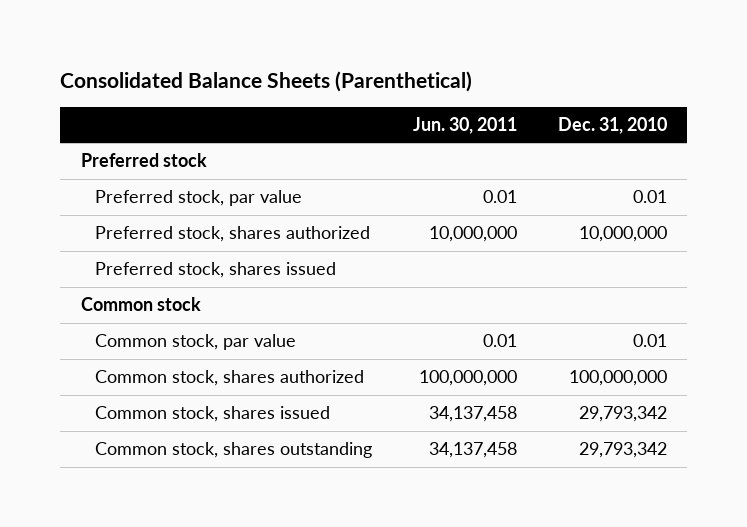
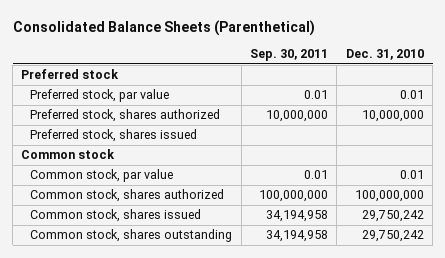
- | Jun. 30, 2011 | Dec. 31, 2010
+ | Sep. 30, 2011 | Dec. 31, 2010
- Common stock, shares issued | 34,137,458 | 29,793,342
- Common stock, shares outstanding | 34,137,458 | 29,793,342
+ Common stock, shares issued | 34,194,958 | 29,750,242
+ Common stock, shares outstanding | 34,194,958 | 29,750,242

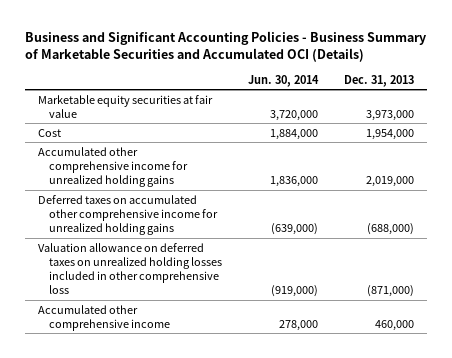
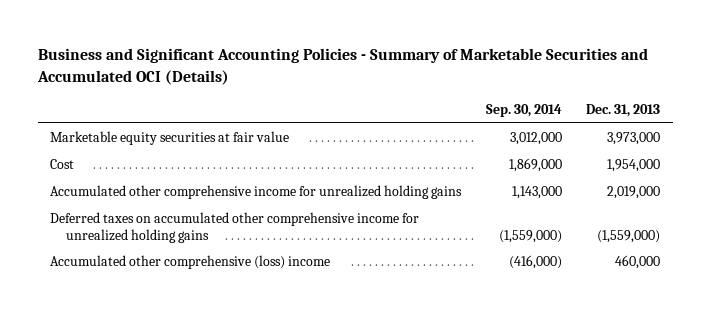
- Business and Significant Accounting Policies - Business Summary of Marketable Securities and Accumulated OCI (Details)
+ Business and Significant Accounting Policies - Summary of Marketable Securities and Accumulated OCI (Details)
- | Jun. 30, 2014 | Dec. 31, 2013
+ | Sep. 30, 2014 | Dec. 31, 2013
- Deferred taxes on accumulated other comprehensive income for unrealized holding gains | (639,000) | (688,000)
- Valuation allowance on deferred taxes on unrealized holding losses included in other comprehensive loss | (919,000) | (871,000)
- Accumulated other comprehensive income | 278,000 | 460,000
+ Deferred taxes on accumulated other comprehensive income for unrealized holding gains | (1,559,000) | (1,559,000)
+ Accumulated other comprehensive (loss) income | (416,000) | 460,000

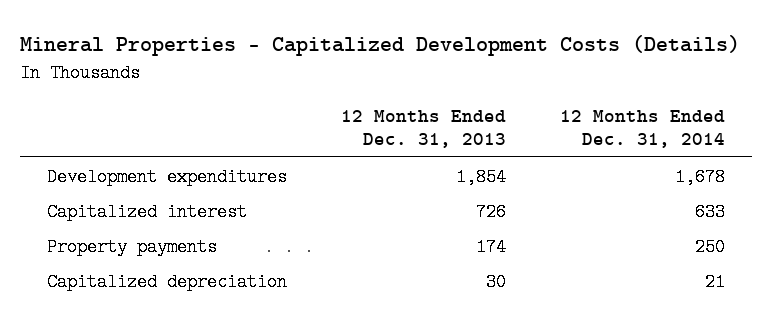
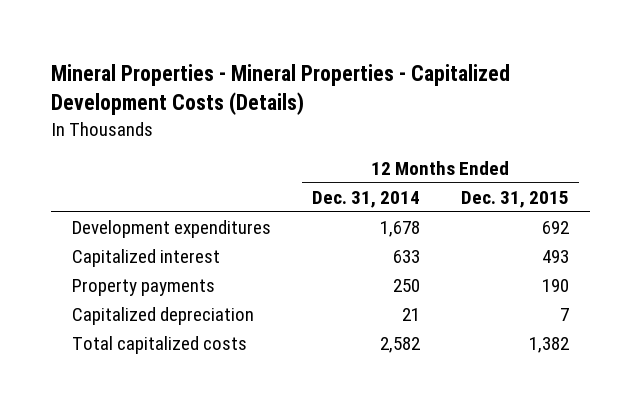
- Mineral Properties - Capitalized Development Costs (Details)
+ Mineral Properties - Mineral Properties - Capitalized Development Costs (Details)
- | 12 Months Ended Dec. 31, 2013 | 12 Months Ended Dec. 31, 2014
+ | 12 Months Ended Dec. 31, 2014 | 12 Months Ended Dec. 31, 2015
+ Total capitalized costs | 2,582 | 1,382

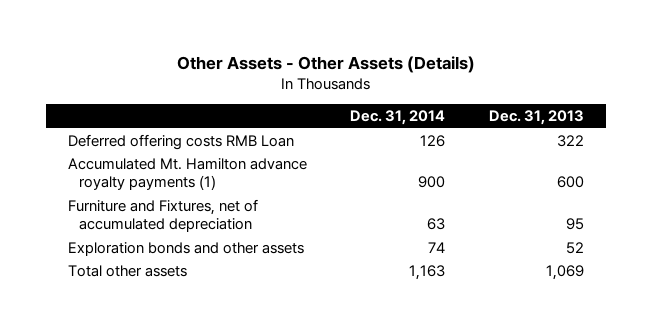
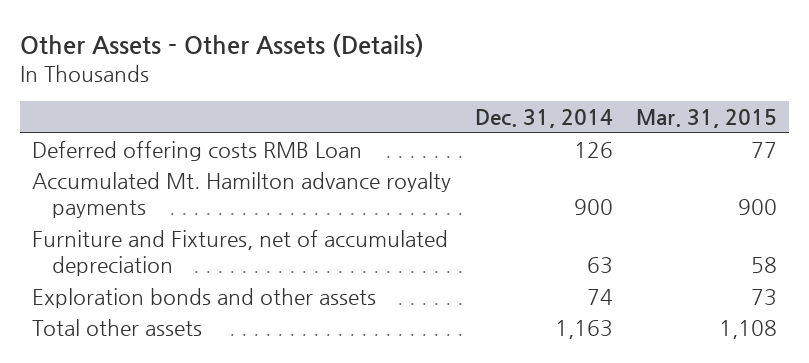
- | Dec. 31, 2014 | Dec. 31, 2013
+ | Dec. 31, 2014 | Mar. 31, 2015
- Accumulated Mt. Hamilton advance royalty payments (1) | 900 | 600
+ Accumulated Mt. Hamilton advance royalty payments | 900 | 900

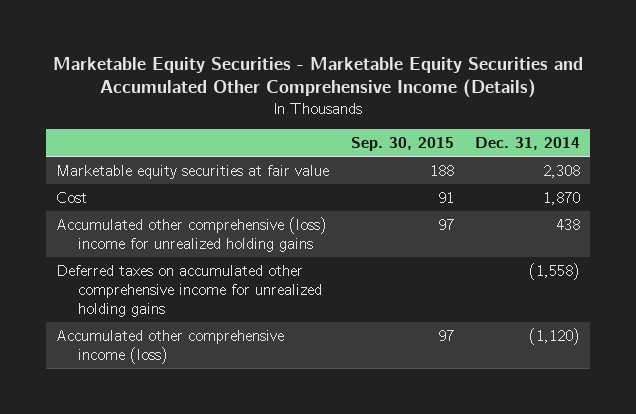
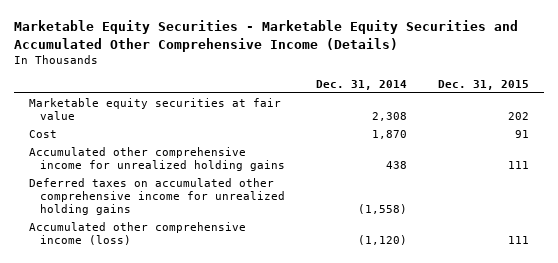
- | Sep. 30, 2015 | Dec. 31, 2014
+ | Dec. 31, 2014 | Dec. 31, 2015
- Accumulated other comprehensive (loss) income for unrealized holding gains | 97 | 438
+ Accumulated other comprehensive income for unrealized holding gains | 438 | 111

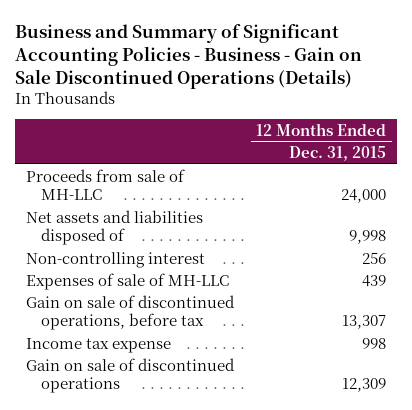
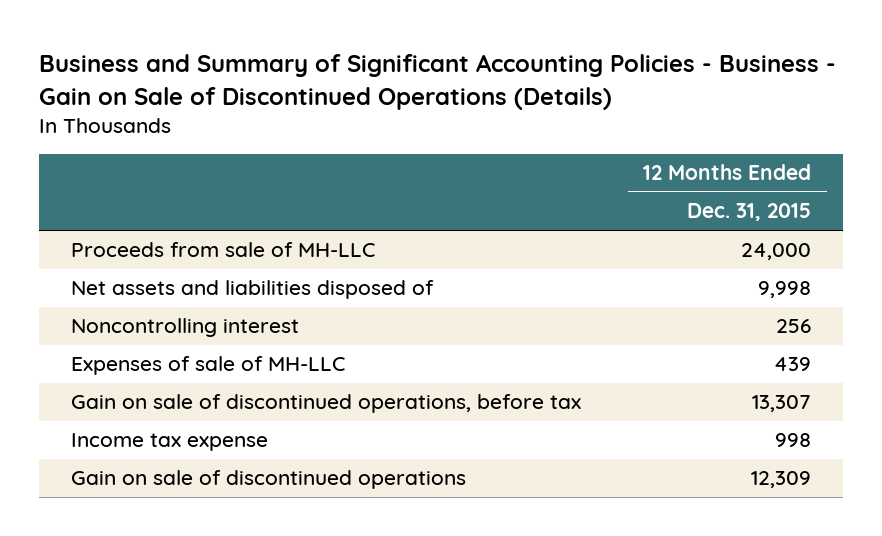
- Business and Summary of Significant Accounting Policies - Business - Gain on Sale Discontinued Operations (Details)
+ Business and Summary of Significant Accounting Policies - Business - Gain on Sale of Discontinued Operations (Details)
- Non-controlling interest | 256
+ Noncontrolling interest | 256

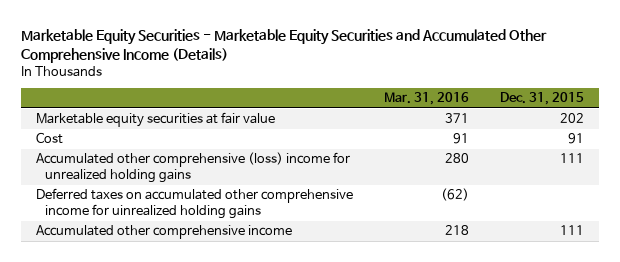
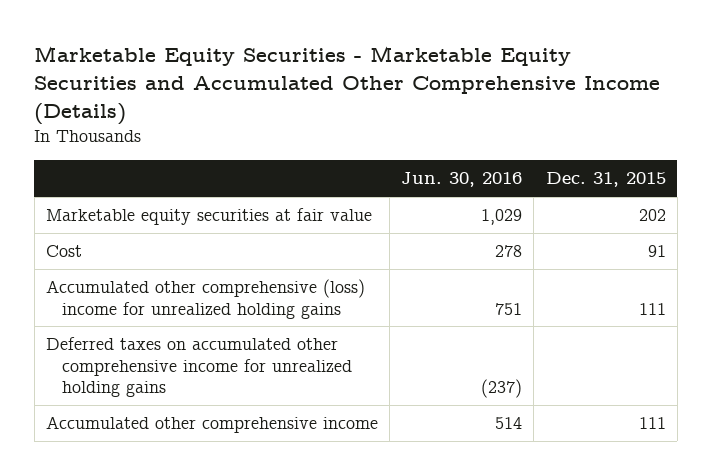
- | Mar. 31, 2016 | Dec. 31, 2015
+ | Jun. 30, 2016 | Dec. 31, 2015
- Deferred taxes on accumulated other comprehensive income for uinrealized holding gains | (62) |
+ Deferred taxes on accumulated other comprehensive income for unrealized holding gains | (237) |

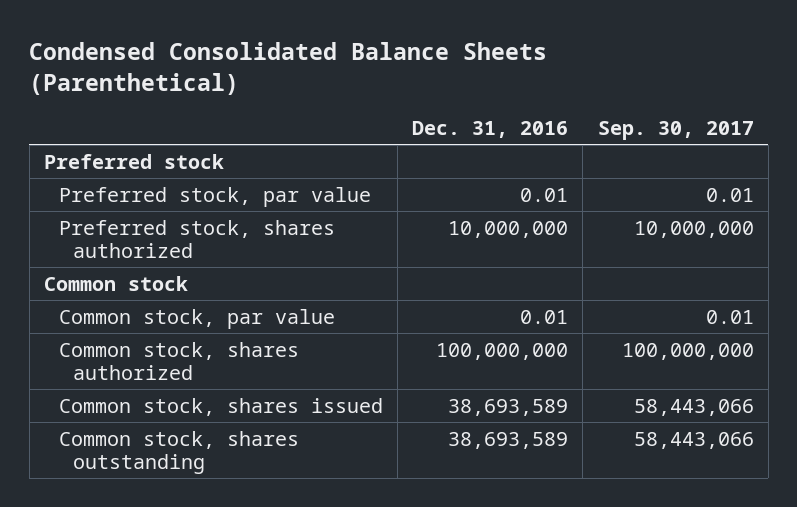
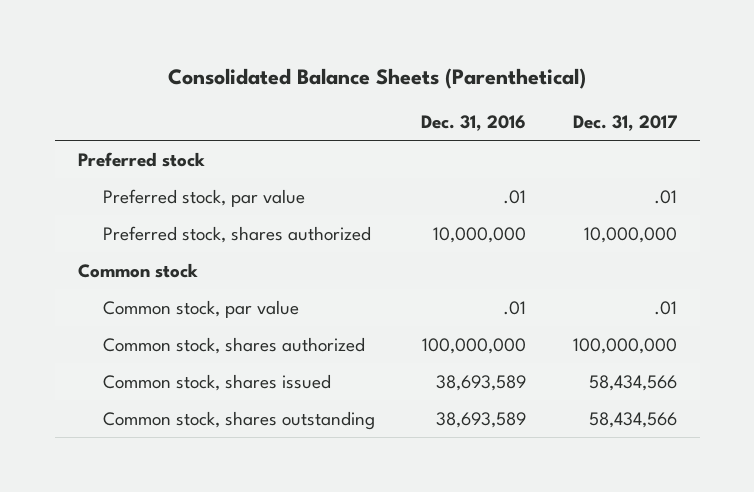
- Condensed Consolidated Balance Sheets (Parenthetical)
+ Consolidated Balance Sheets (Parenthetical)
- | Dec. 31, 2016 | Sep. 30, 2017
+ | Dec. 31, 2016 | Dec. 31, 2017
- Preferred stock, par value | 0.01 | 0.01
+ Preferred stock, par value | .01 | .01
- Common stock, par value | 0.01 | 0.01
+ Common stock, par value | .01 | .01

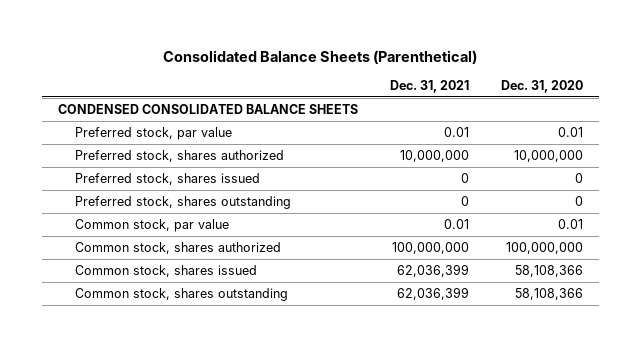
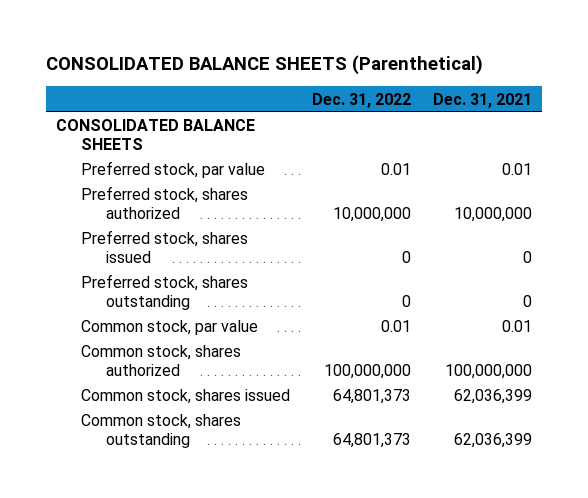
- Consolidated Balance Sheets (Parenthetical)
+ CONSOLIDATED BALANCE SHEETS (Parenthetical)
- | Dec. 31, 2021 | Dec. 31, 2020
+ | Dec. 31, 2022 | Dec. 31, 2021
- CONDENSED CONSOLIDATED BALANCE SHEETS
+ CONSOLIDATED BALANCE SHEETS

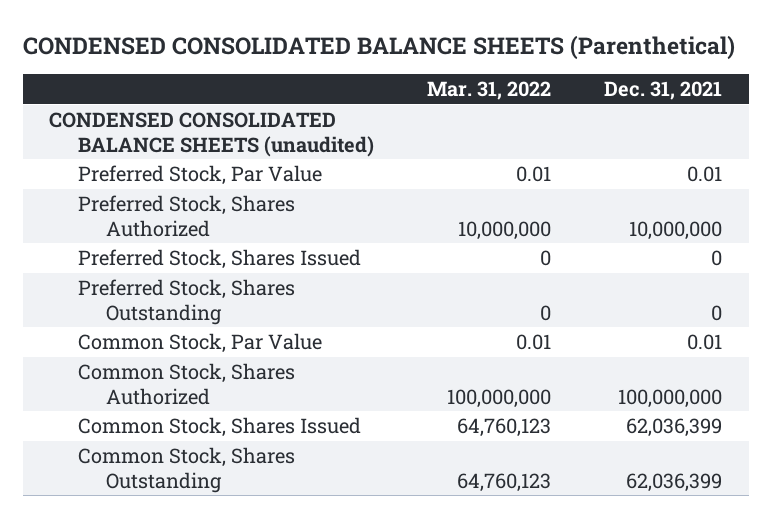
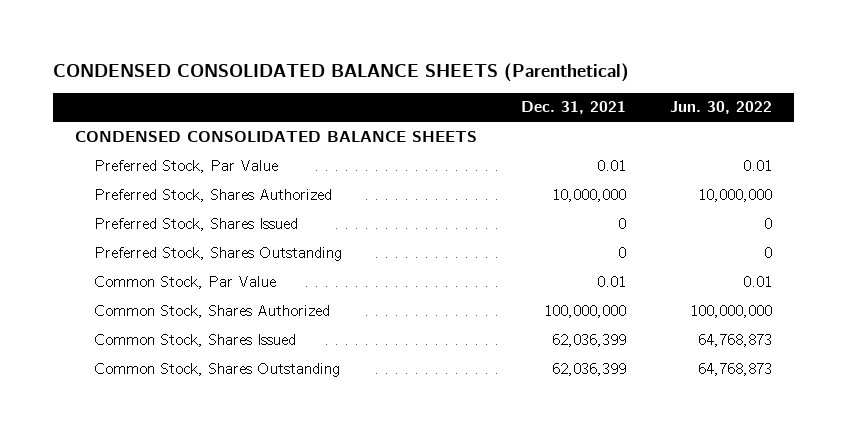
- | Mar. 31, 2022 | Dec. 31, 2021
+ | Dec. 31, 2021 | Jun. 30, 2022
- CONDENSED CONSOLIDATED BALANCE SHEETS (unaudited)
+ CONDENSED CONSOLIDATED BALANCE SHEETS

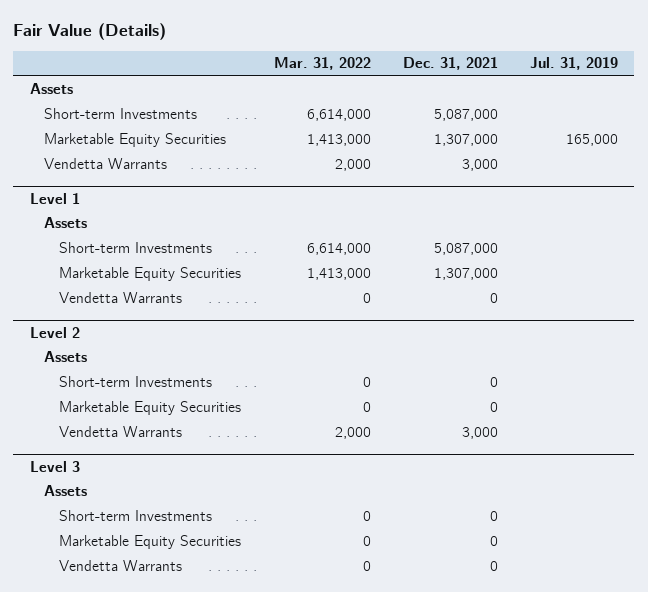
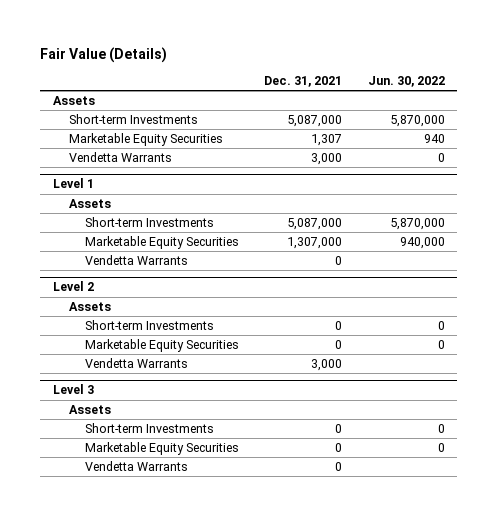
- | Mar. 31, 2022 | Dec. 31, 2021 | Jul. 31, 2019
+ | Dec. 31, 2021 | Jun. 30, 2022
- Marketable Equity Securities | 1,413,000 | 1,307,000 | 165,000
+ Marketable Equity Securities | 1,307 | 940

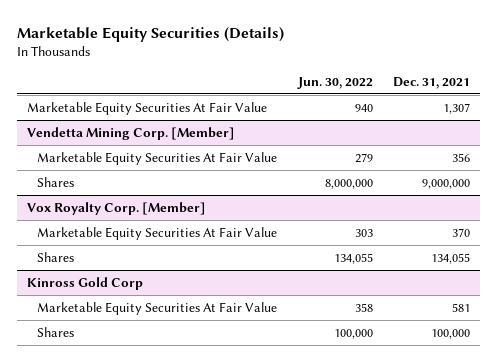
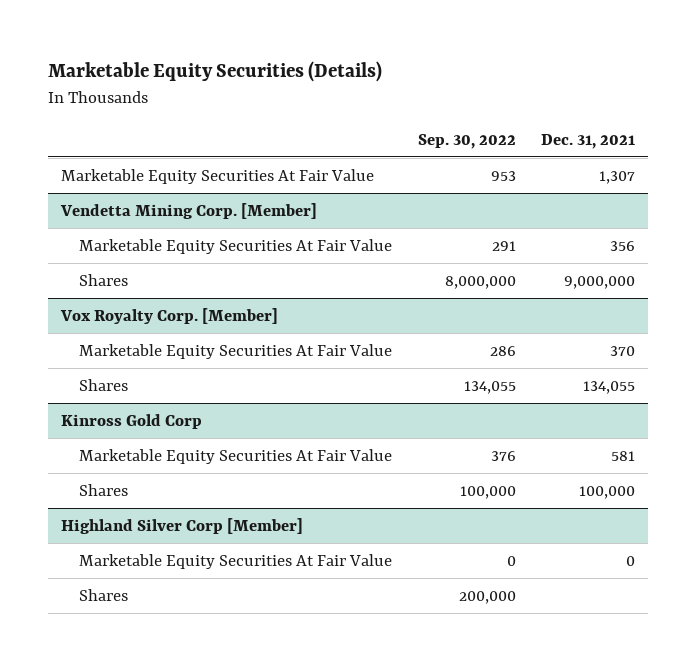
- | Jun. 30, 2022 | Dec. 31, 2021
+ | Sep. 30, 2022 | Dec. 31, 2021
+ Highland Silver Corp [Member]
+ Marketable Equity Securities At Fair Value | 0 | 0
+ Shares | 200,000 |

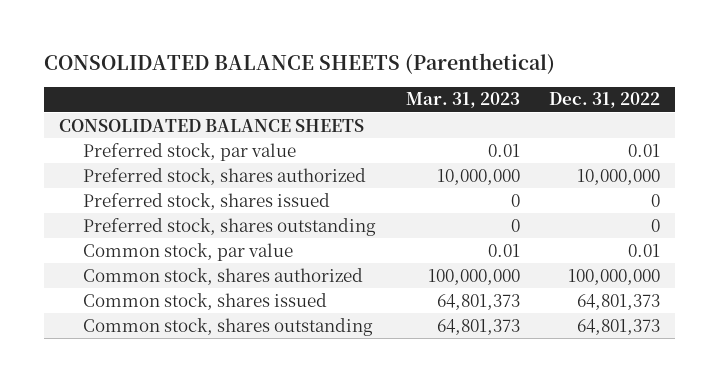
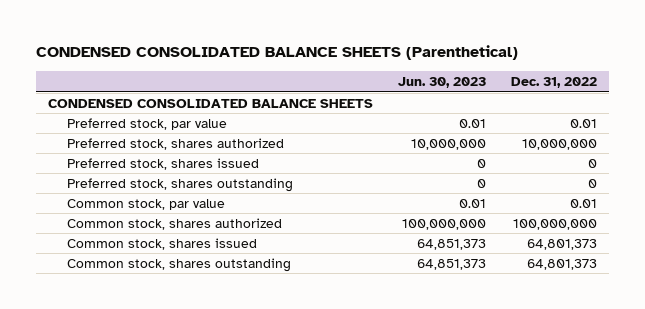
- CONSOLIDATED BALANCE SHEETS (Parenthetical)
+ CONDENSED CONSOLIDATED BALANCE SHEETS (Parenthetical)
- | Mar. 31, 2023 | Dec. 31, 2022
+ | Jun. 30, 2023 | Dec. 31, 2022
- CONSOLIDATED BALANCE SHEETS
+ CONDENSED CONSOLIDATED BALANCE SHEETS

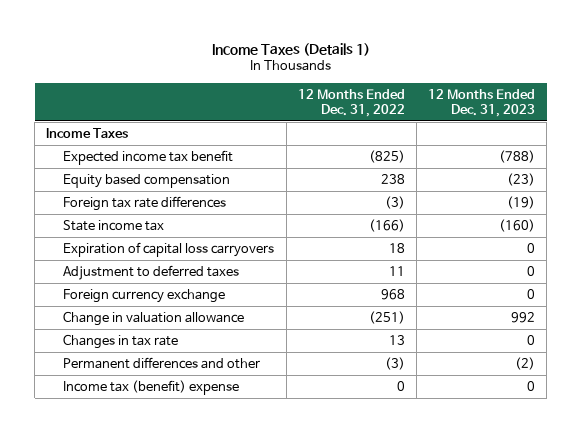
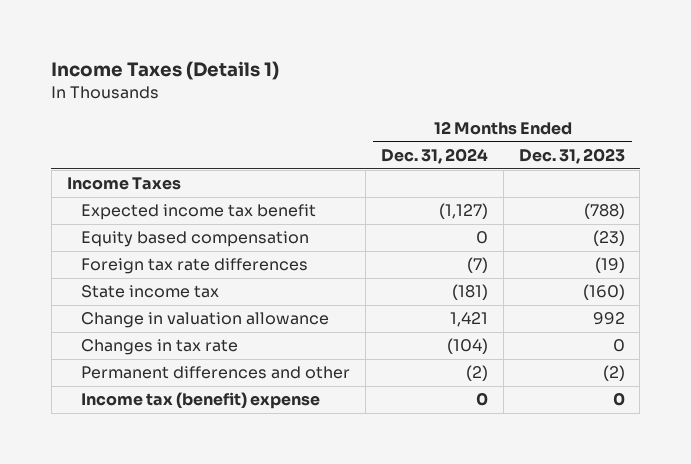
- | 12 Months Ended Dec. 31, 2022 | 12 Months Ended Dec. 31, 2023
+ | 12 Months Ended Dec. 31, 2024 | 12 Months Ended Dec. 31, 2023
- Expiration of capital loss carryovers | 18 | 0
- Adjustment to deferred taxes | 11 | 0
- Foreign currency exchange | 968 | 0

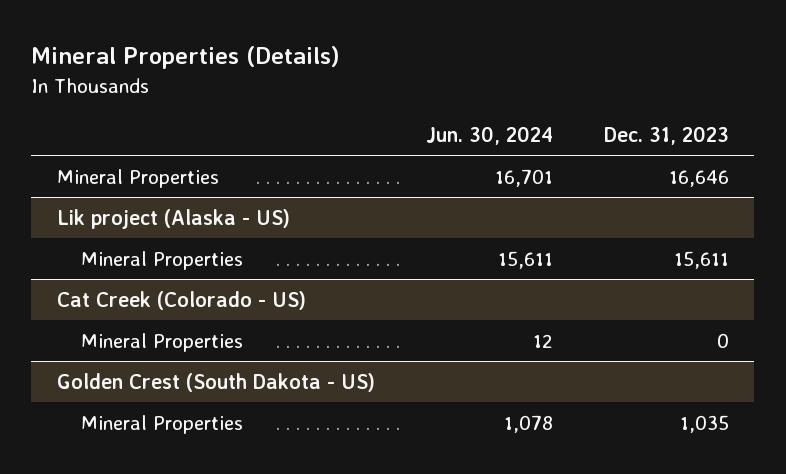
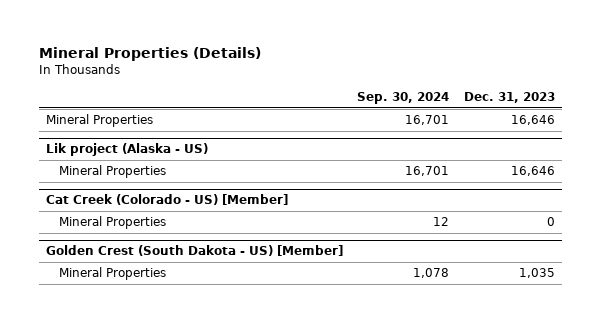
- | Jun. 30, 2024 | Dec. 31, 2023
+ | Sep. 30, 2024 | Dec. 31, 2023
@ Lik project (Alaska - US)
- Mineral Properties | 15,611 | 15,611
- Cat Creek (Colorado - US)
@ Lik project (Alaska - US)
+ Mineral Properties | 16,701 | 16,646
+ Cat Creek (Colorado - US) [Member]
- Golden Crest (South Dakota - US)
+ Golden Crest (South Dakota - US) [Member]

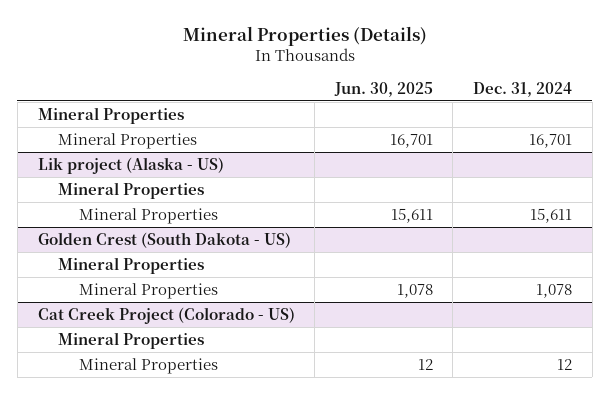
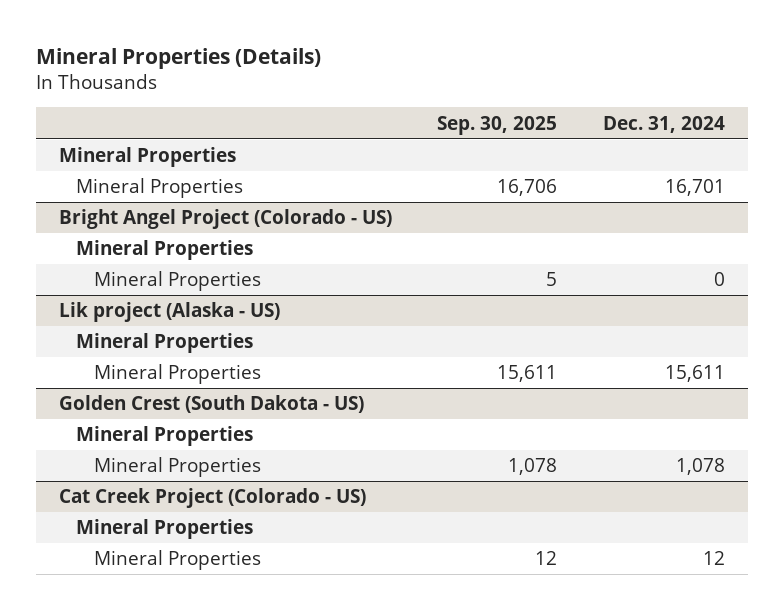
- | Jun. 30, 2025 | Dec. 31, 2024
+ | Sep. 30, 2025 | Dec. 31, 2024
+ Bright Angel Project (Colorado - US)
+ Mineral Properties
+ Mineral Properties | 5 | 0

